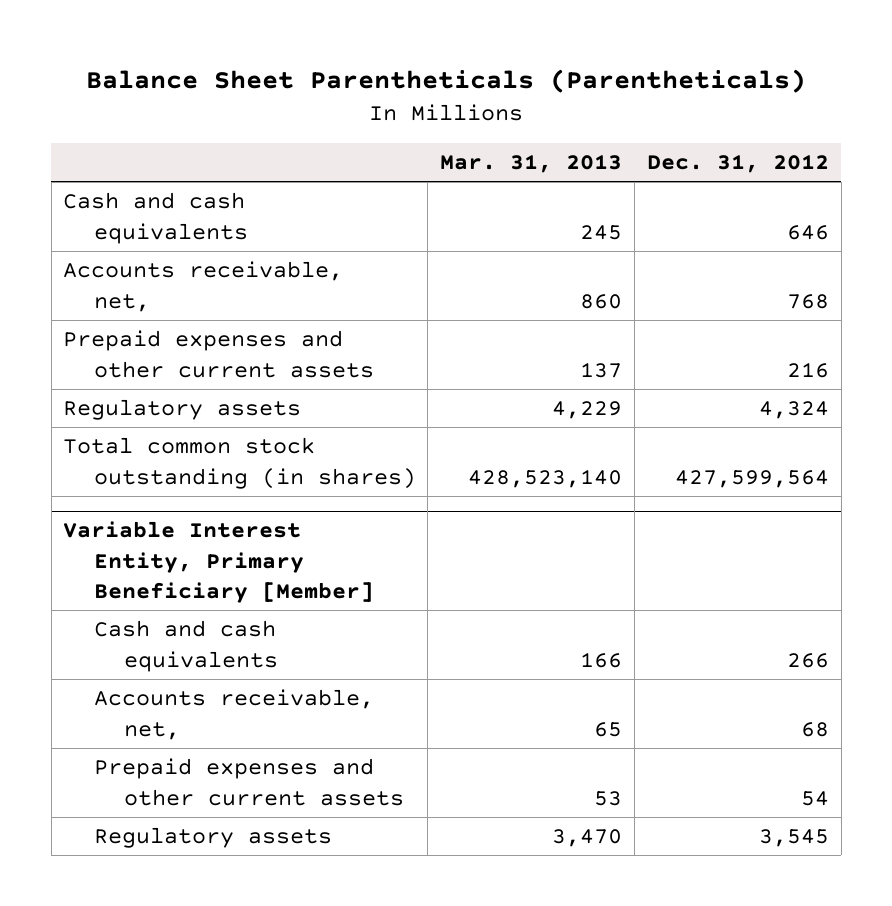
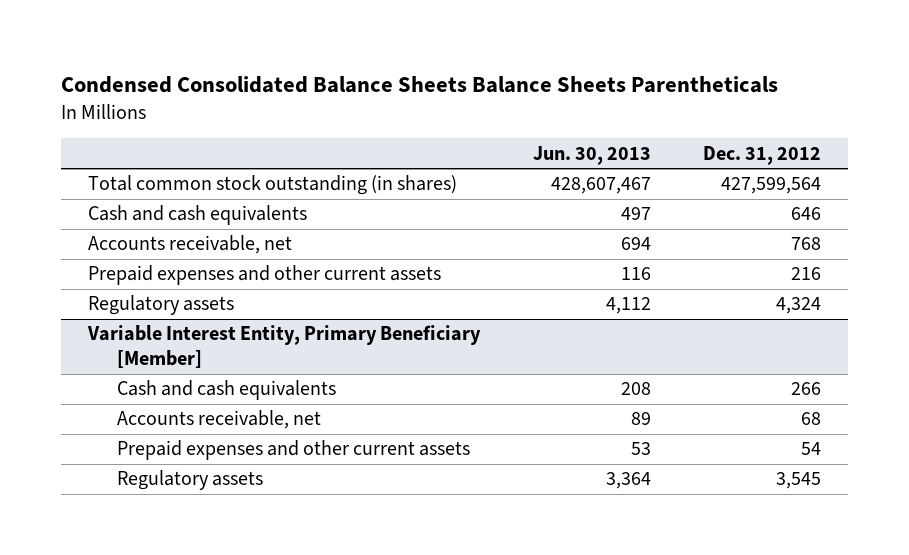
- Balance Sheet Parentheticals (Parentheticals)
+ Condensed Consolidated Balance Sheets Balance Sheets Parentheticals
- | Mar. 31, 2013 | Dec. 31, 2012
+ | Jun. 30, 2013 | Dec. 31, 2012
moved up: Total common stock outstanding (in shares) | 428,607,467 | 427,599,564
- Accounts receivable, net, | 860 | 768
+ Accounts receivable, net | 694 | 768
@ Variable Interest Entity, Primary Beneficiary [Member]
- Accounts receivable, net, | 65 | 68
+ Accounts receivable, net | 89 | 68

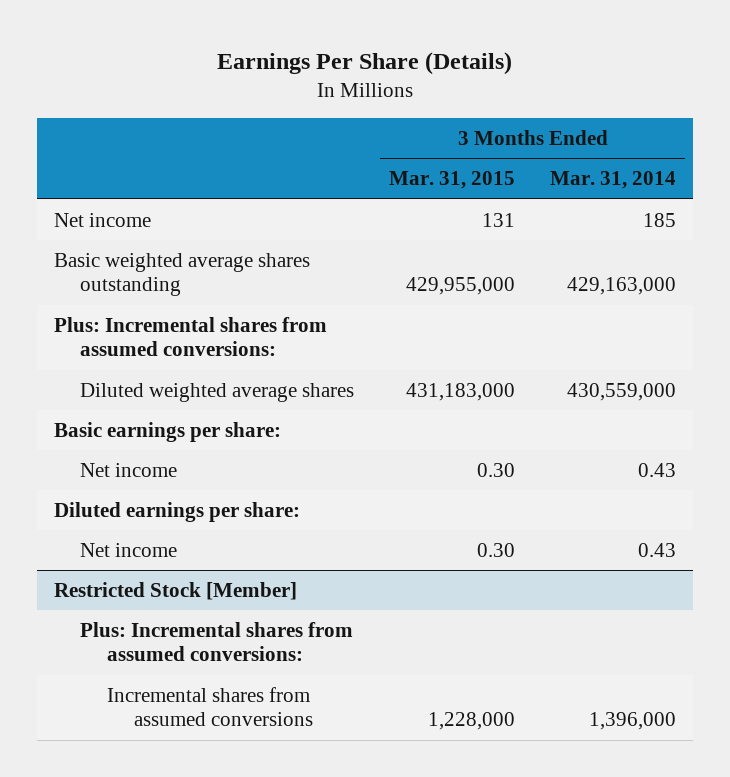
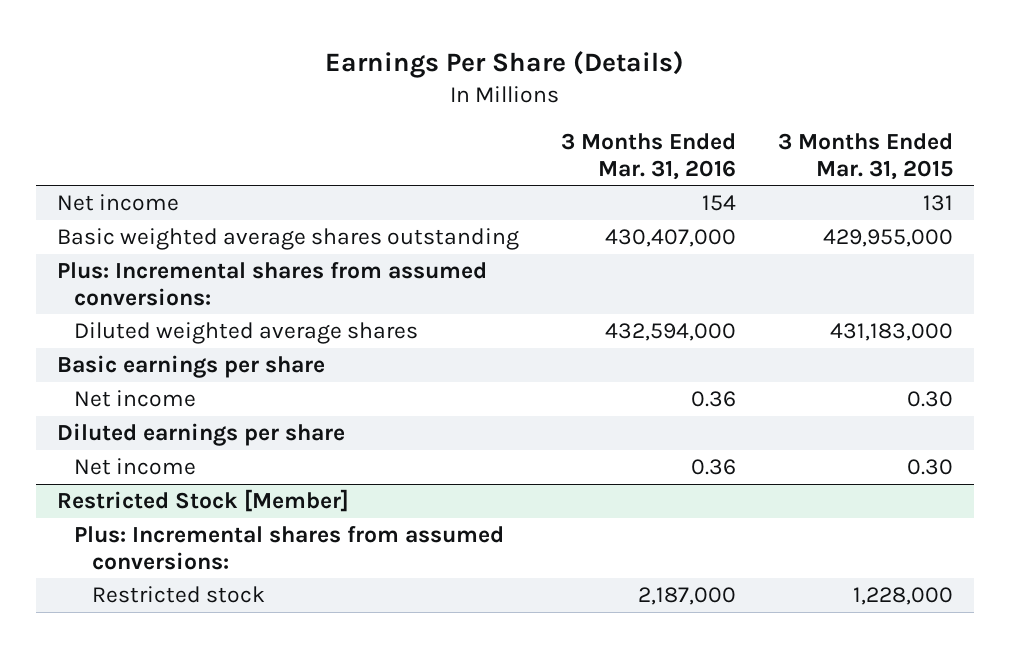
- | 3 Months Ended Mar. 31, 2015 | 3 Months Ended Mar. 31, 2014
+ | 3 Months Ended Mar. 31, 2016 | 3 Months Ended Mar. 31, 2015
- Basic earnings per share:
+ Basic earnings per share
- Diluted earnings per share:
+ Diluted earnings per share
@ Restricted Stock [Member]
- Incremental shares from assumed conversions | 1,228,000 | 1,396,000
+ Restricted stock | 2,187,000 | 1,228,000

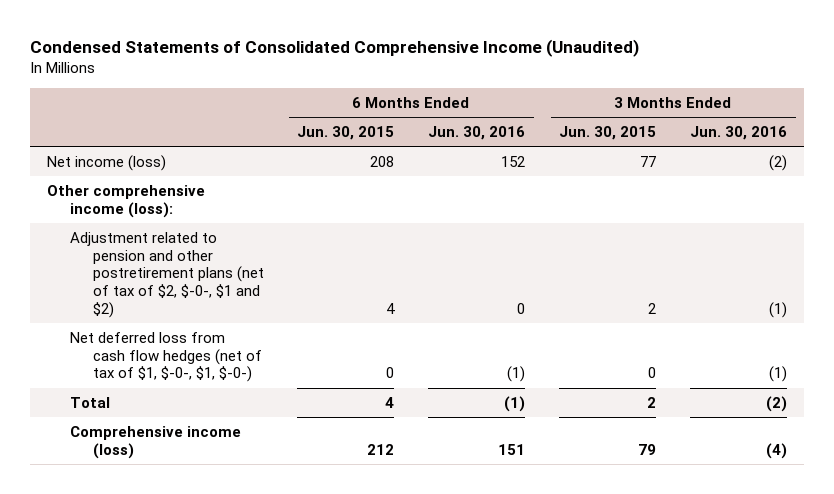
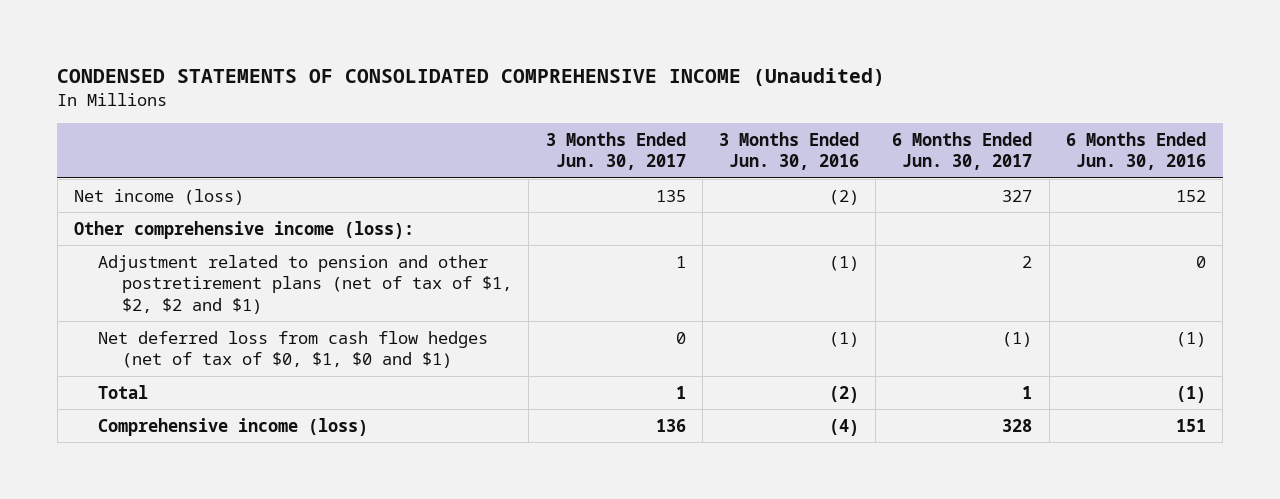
- Condensed Statements of Consolidated Comprehensive Income (Unaudited)
+ CONDENSED STATEMENTS OF CONSOLIDATED COMPREHENSIVE INCOME (Unaudited)
- | 6 Months Ended Jun. 30, 2015 | 6 Months Ended Jun. 30, 2016 | 3 Months Ended Jun. 30, 2015 | 3 Months Ended Jun. 30, 2016
+ | 3 Months Ended Jun. 30, 2017 | 3 Months Ended Jun. 30, 2016 | 6 Months Ended Jun. 30, 2017 | 6 Months Ended Jun. 30, 2016
- Adjustment related to pension and other postretirement plans (net of tax of $2, $-0-, $1 and $2) | 4 | 0 | 2 | (1)
- Net deferred loss from cash flow hedges (net of tax of $1, $-0-, $1, $-0-) | 0 | (1) | 0 | (1)
+ Adjustment related to pension and other postretirement plans (net of tax of $1, $2, $2 and $1) | 1 | (1) | 2 | 0
+ Net deferred loss from cash flow hedges (net of tax of $0, $1, $0 and $1) | 0 | (1) | (1) | (1)

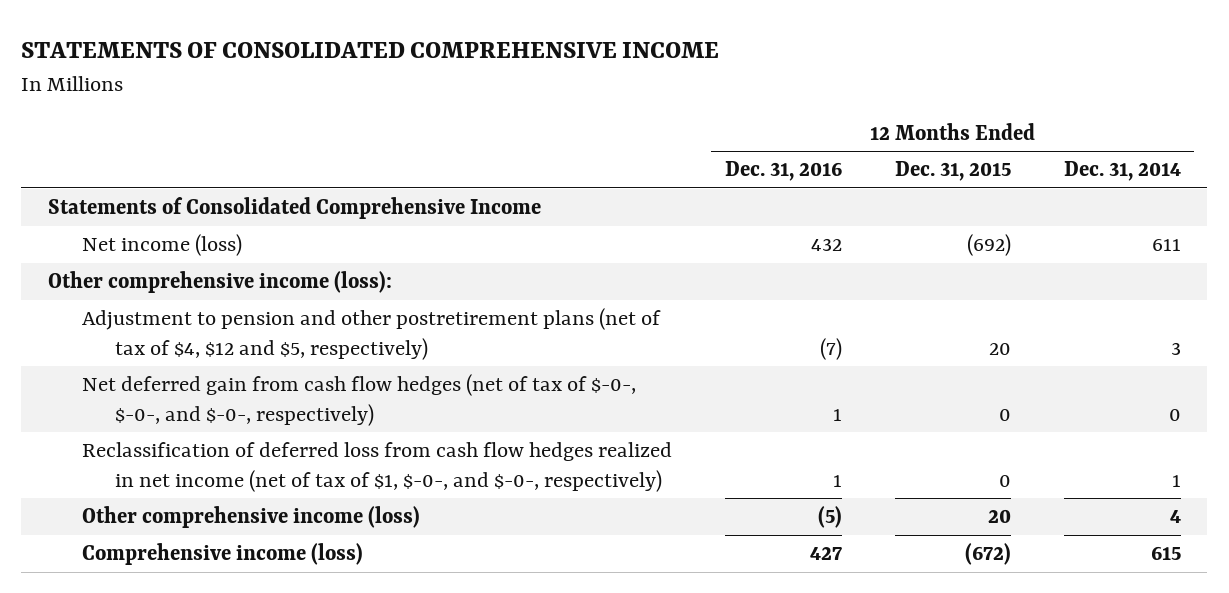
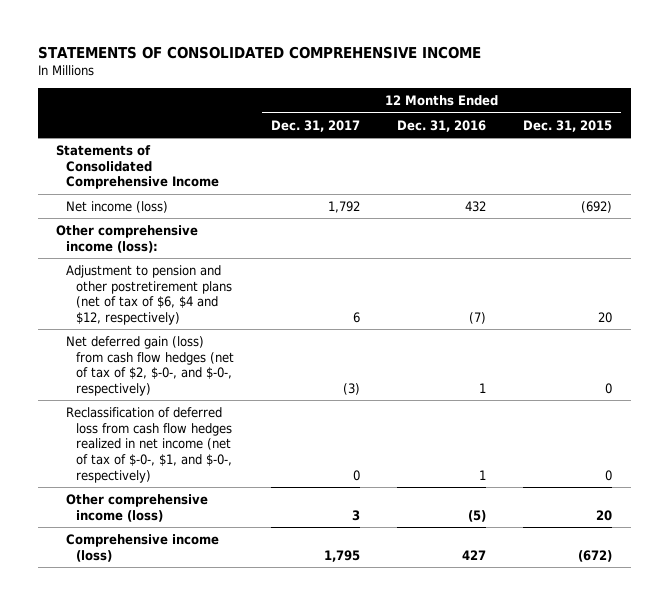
- | 12 Months Ended Dec. 31, 2016 | 12 Months Ended Dec. 31, 2015 | 12 Months Ended Dec. 31, 2014
+ | 12 Months Ended Dec. 31, 2017 | 12 Months Ended Dec. 31, 2016 | 12 Months Ended Dec. 31, 2015
- Adjustment to pension and other postretirement plans (net of tax of $4, $12 and $5, respectively) | (7) | 20 | 3
- Net deferred gain from cash flow hedges (net of tax of $-0-, $-0-, and $-0-, respectively) | 1 | 0 | 0
- Reclassification of deferred loss from cash flow hedges realized in net income (net of tax of $1, $-0-, and $-0-, respectively) | 1 | 0 | 1
+ Adjustment to pension and other postretirement plans (net of tax of $6, $4 and $12, respectively) | 6 | (7) | 20
+ Net deferred gain (loss) from cash flow hedges (net of tax of $2, $-0-, and $-0-, respectively) | (3) | 1 | 0
+ Reclassification of deferred loss from cash flow hedges realized in net income (net of tax of $-0-, $1, and $-0-, respectively) | 0 | 1 | 0

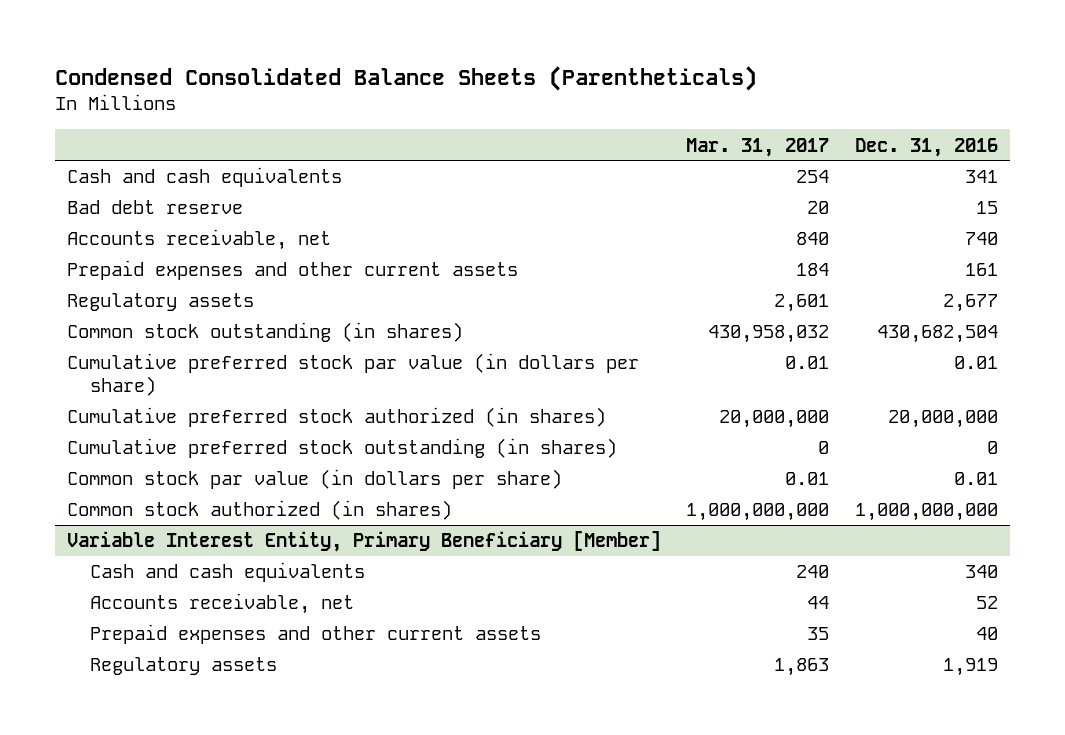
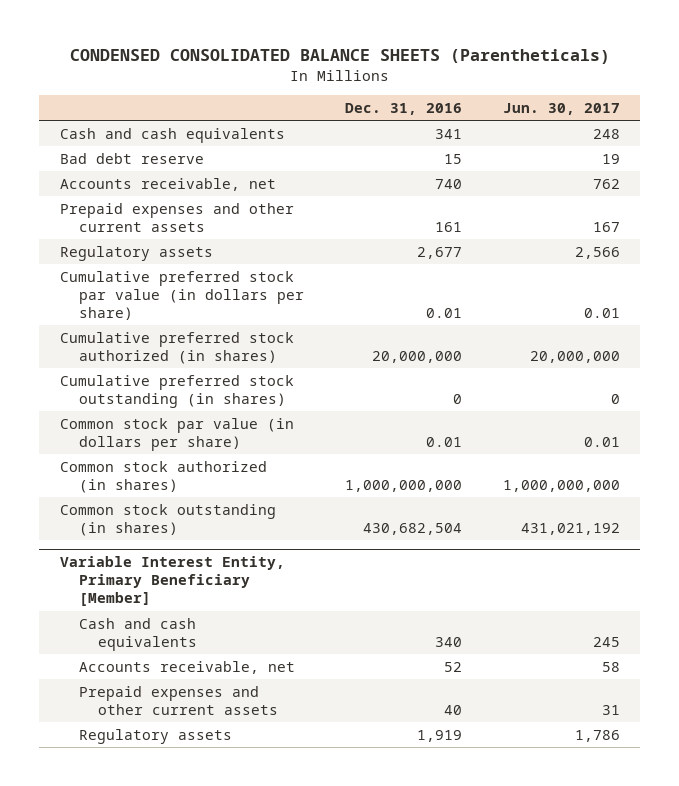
- Condensed Consolidated Balance Sheets (Parentheticals)
+ CONDENSED CONSOLIDATED BALANCE SHEETS (Parentheticals)
- | Mar. 31, 2017 | Dec. 31, 2016
+ | Dec. 31, 2016 | Jun. 30, 2017
moved down: Common stock outstanding (in shares) | 430,682,504 | 431,021,192

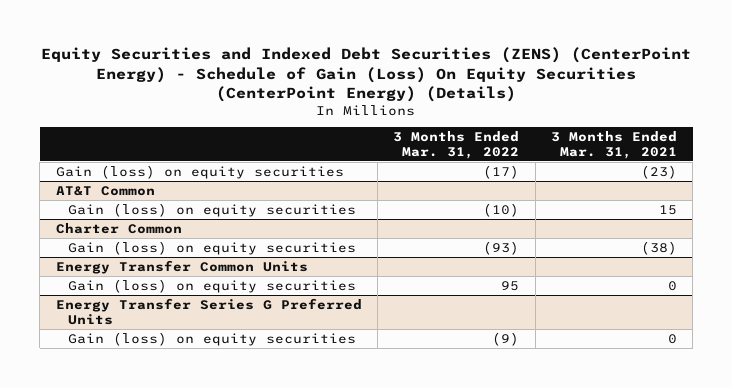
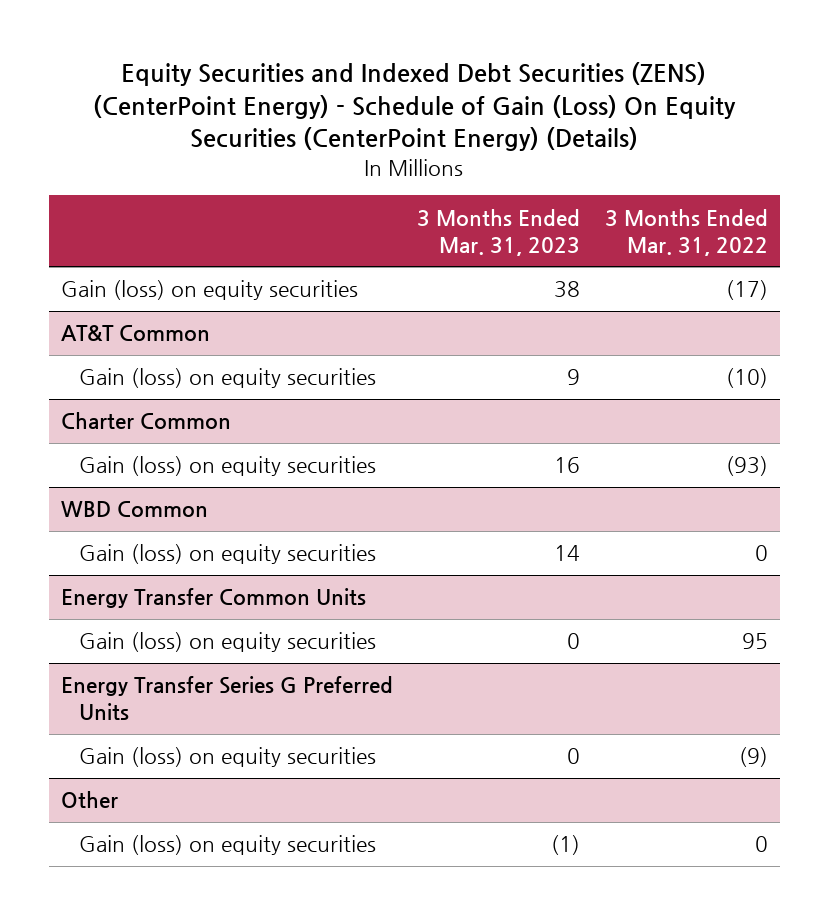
- | 3 Months Ended Mar. 31, 2022 | 3 Months Ended Mar. 31, 2021
+ | 3 Months Ended Mar. 31, 2023 | 3 Months Ended Mar. 31, 2022
+ WBD Common
+ Gain (loss) on equity securities | 14 | 0
+ Other
+ Gain (loss) on equity securities | (1) | 0

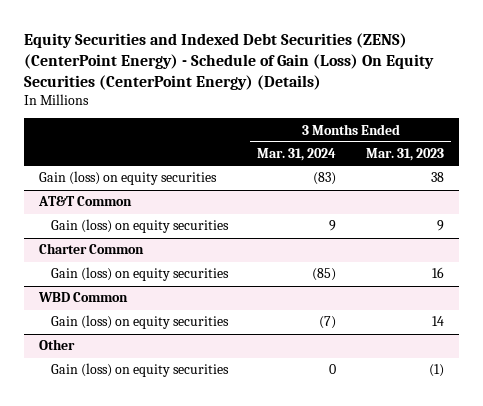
- | 3 Months Ended Mar. 31, 2023 | 3 Months Ended Mar. 31, 2022
+ | 3 Months Ended Mar. 31, 2024 | 3 Months Ended Mar. 31, 2023
- Energy Transfer Common Units
- Gain (loss) on equity securities | 0 | 95
- Energy Transfer Series G Preferred Units
- Gain (loss) on equity securities | 0 | (9)

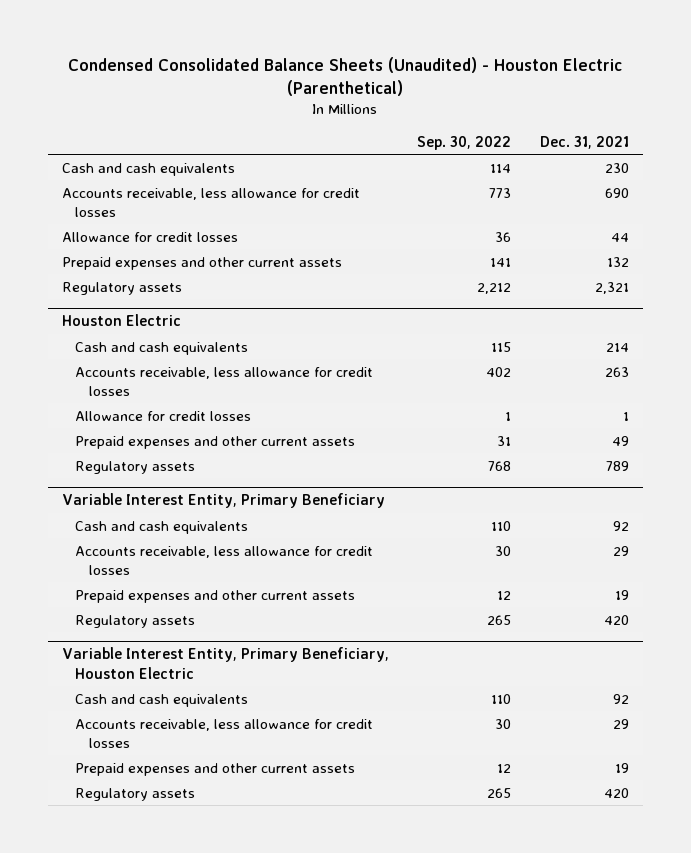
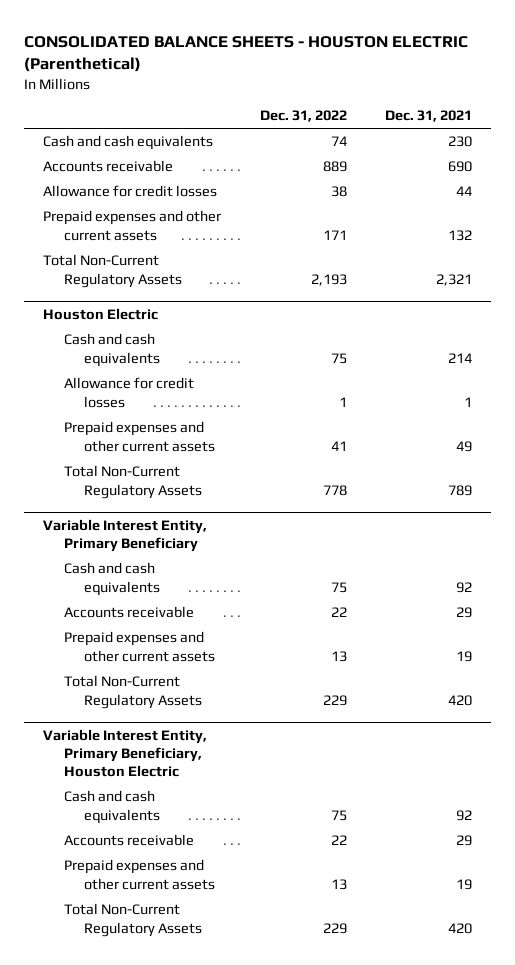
- Condensed Consolidated Balance Sheets (Unaudited) - Houston Electric (Parenthetical)
+ CONSOLIDATED BALANCE SHEETS - HOUSTON ELECTRIC (Parenthetical)
- | Sep. 30, 2022 | Dec. 31, 2021
+ | Dec. 31, 2022 | Dec. 31, 2021
- Accounts receivable, less allowance for credit losses | 773 | 690
+ Accounts receivable | 889 | 690
- Regulatory assets | 2,212 | 2,321
+ Total Non-Current Regulatory Assets | 2,193 | 2,321
@ Houston Electric
- Accounts receivable, less allowance for credit losses | 402 | 263
- Regulatory assets | 768 | 789
+ Total Non-Current Regulatory Assets | 778 | 789
@ Variable Interest Entity, Primary Beneficiary
- Accounts receivable, less allowance for credit losses | 30 | 29
+ Accounts receivable | 22 | 29
- Regulatory assets | 265 | 420
+ Total Non-Current Regulatory Assets | 229 | 420
@ Variable Interest Entity, Primary Beneficiary, Houston Electric
- Accounts receivable, less allowance for credit losses | 30 | 29
+ Accounts receivable | 22 | 29
- Regulatory assets | 265 | 420
+ Total Non-Current Regulatory Assets | 229 | 420

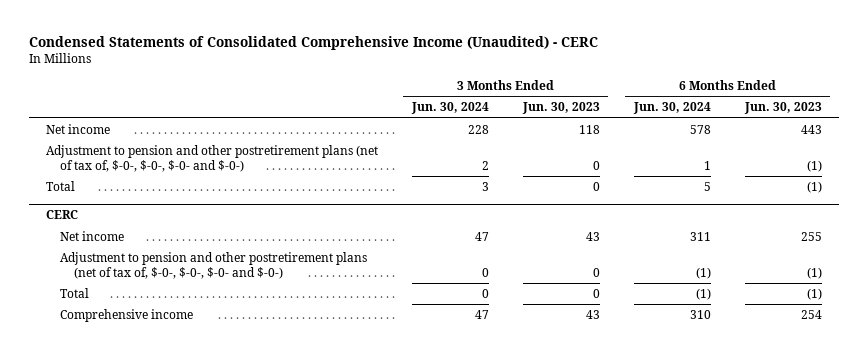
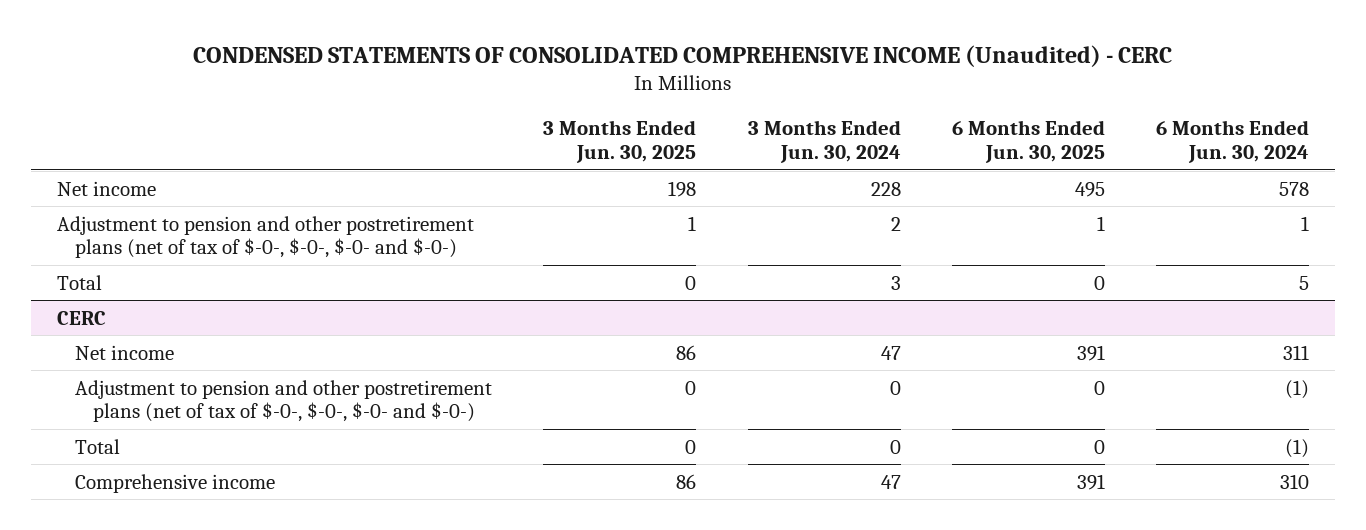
- Condensed Statements of Consolidated Comprehensive Income (Unaudited) - CERC
+ CONDENSED STATEMENTS OF CONSOLIDATED COMPREHENSIVE INCOME (Unaudited) - CERC
- | 3 Months Ended Jun. 30, 2024 | 3 Months Ended Jun. 30, 2023 | 6 Months Ended Jun. 30, 2024 | 6 Months Ended Jun. 30, 2023
+ | 3 Months Ended Jun. 30, 2025 | 3 Months Ended Jun. 30, 2024 | 6 Months Ended Jun. 30, 2025 | 6 Months Ended Jun. 30, 2024
- Adjustment to pension and other postretirement plans (net of tax of, $-0-, $-0-, $-0- and $-0-) | 2 | 0 | 1 | (1)
+ Adjustment to pension and other postretirement plans (net of tax of $-0-, $-0-, $-0- and $-0-) | 1 | 2 | 1 | 1
@ CERC
- Adjustment to pension and other postretirement plans (net of tax of, $-0-, $-0-, $-0- and $-0-) | 0 | 0 | (1) | (1)
+ Adjustment to pension and other postretirement plans (net of tax of $-0-, $-0-, $-0- and $-0-) | 0 | 0 | 0 | (1)

